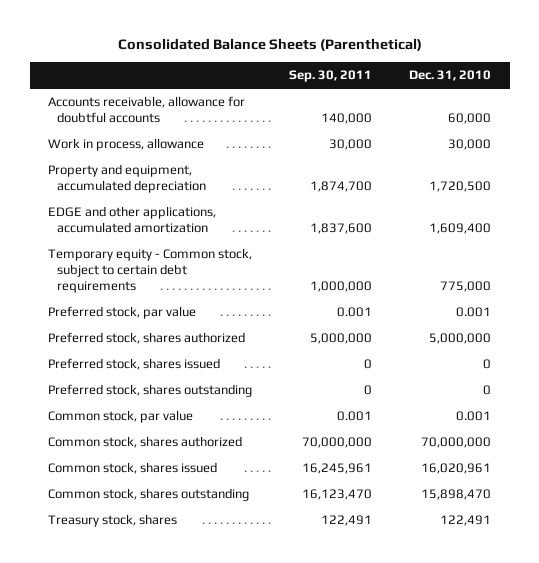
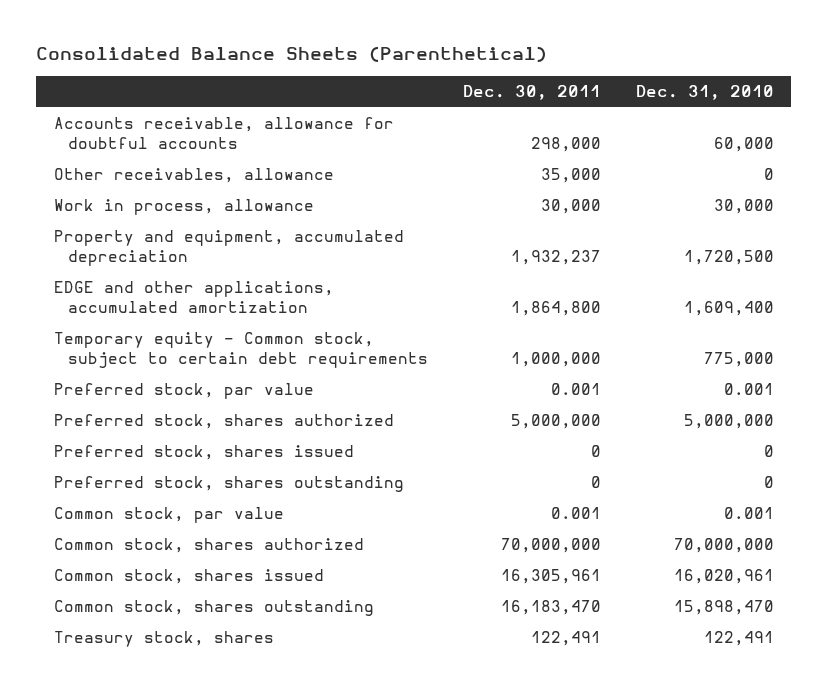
- | Sep. 30, 2011 | Dec. 31, 2010
+ | Dec. 30, 2011 | Dec. 31, 2010
+ Other receivables, allowance | 35,000 | 0

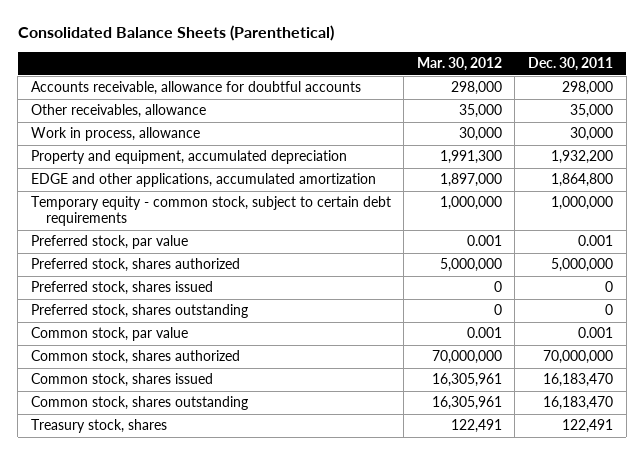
- | Dec. 30, 2011 | Dec. 31, 2010
+ | Mar. 30, 2012 | Dec. 30, 2011
- Property and equipment, accumulated depreciation | 1,932,237 | 1,720,500
+ Property and equipment, accumulated depreciation | 1,991,300 | 1,932,200
- Temporary equity - Common stock, subject to certain debt requirements | 1,000,000 | 775,000
+ Temporary equity - common stock, subject to certain debt requirements | 1,000,000 | 1,000,000
- Common stock, shares issued | 16,305,961 | 16,020,961
+ Common stock, shares issued | 16,305,961 | 16,183,470

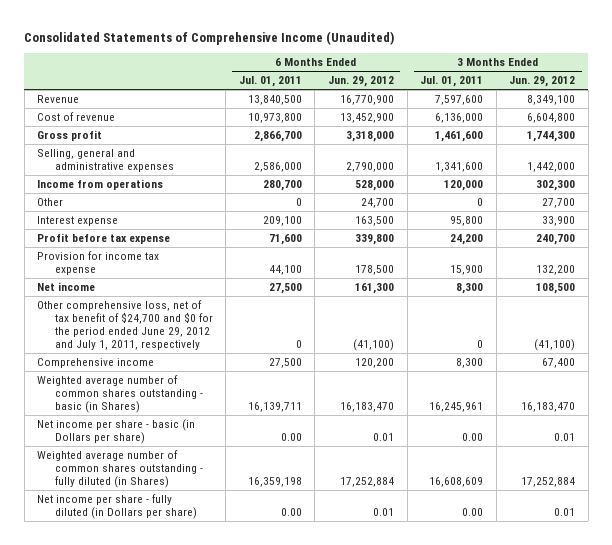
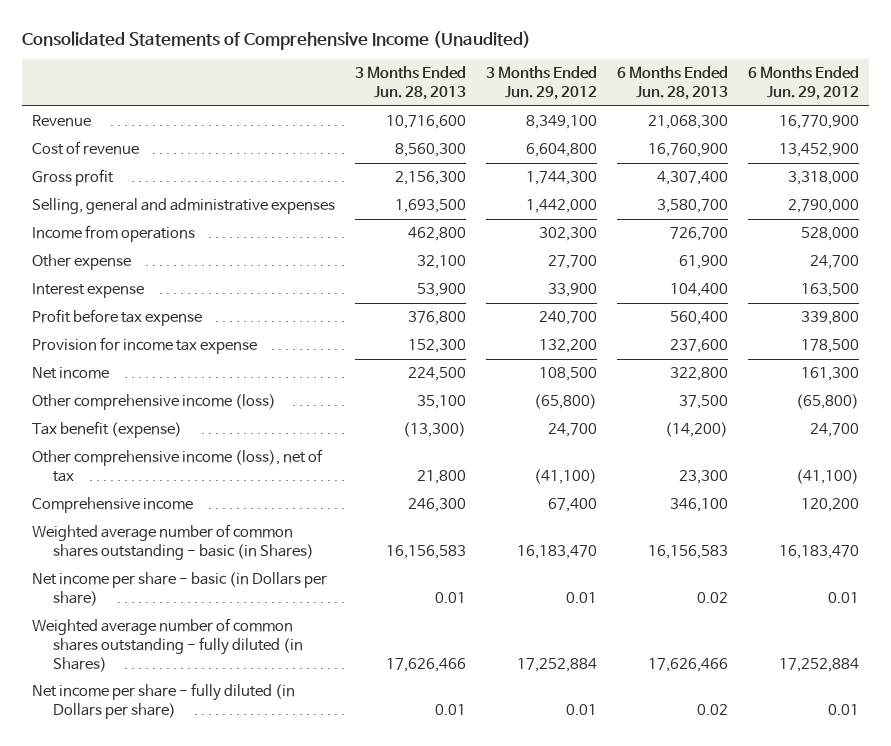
- | 6 Months Ended Jul. 01, 2011 | 6 Months Ended Jun. 29, 2012 | 3 Months Ended Jul. 01, 2011 | 3 Months Ended Jun. 29, 2012
+ | 3 Months Ended Jun. 28, 2013 | 3 Months Ended Jun. 29, 2012 | 6 Months Ended Jun. 28, 2013 | 6 Months Ended Jun. 29, 2012
- Other | 0 | 24,700 | 0 | 27,700
+ Other expense | 32,100 | 27,700 | 61,900 | 24,700
- Other comprehensive loss, net of tax benefit of $24,700 and $0 for the period ended June 29, 2012 and July 1, 2011, respectively | 0 | (41,100) | 0 | (41,100)
+ Other comprehensive income (loss) | 35,100 | (65,800) | 37,500 | (65,800)
+ Tax benefit (expense) | (13,300) | 24,700 | (14,200) | 24,700
+ Other comprehensive income (loss), net of tax | 21,800 | (41,100) | 23,300 | (41,100)

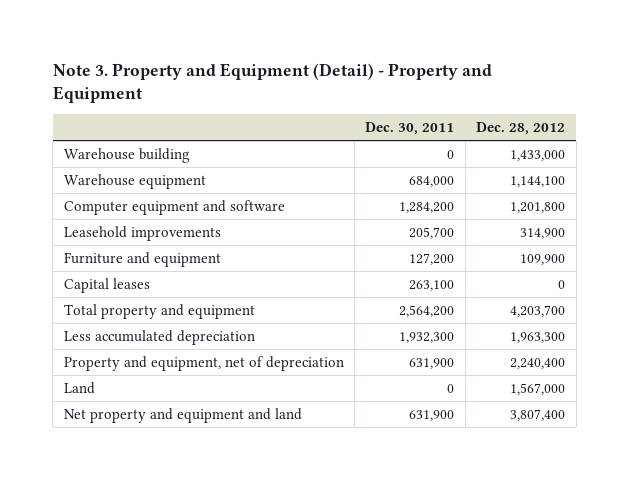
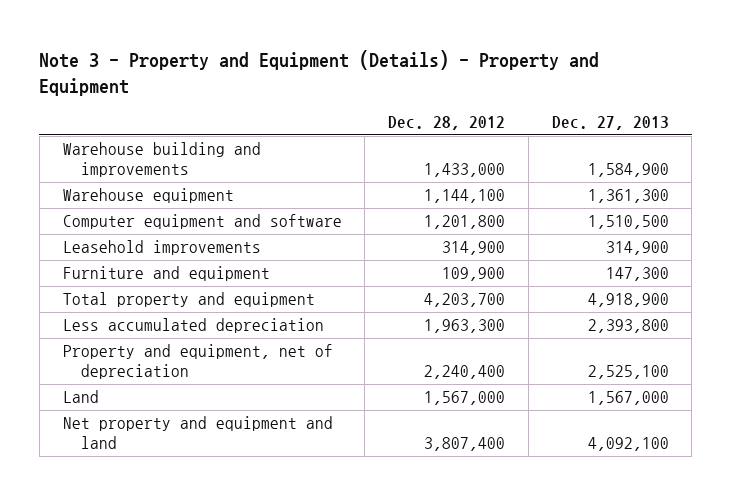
- Note 3. Property and Equipment (Detail) - Property and Equipment
+ Note 3 - Property and Equipment (Details) - Property and Equipment
- | Dec. 30, 2011 | Dec. 28, 2012
+ | Dec. 28, 2012 | Dec. 27, 2013
- Warehouse building | 0 | 1,433,000
+ Warehouse building and improvements | 1,433,000 | 1,584,900
- Capital leases | 263,100 | 0

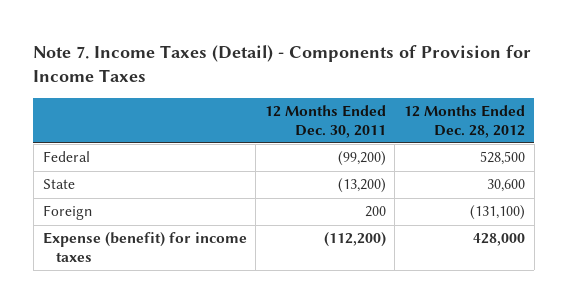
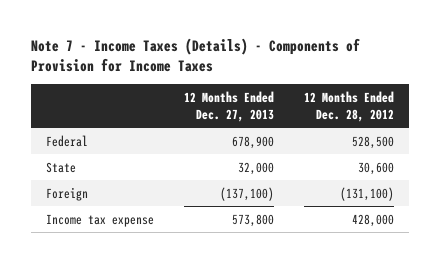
- Note 7. Income Taxes (Detail) - Components of Provision for Income Taxes
+ Note 7 - Income Taxes (Details) - Components of Provision for Income Taxes
- | 12 Months Ended Dec. 30, 2011 | 12 Months Ended Dec. 28, 2012
+ | 12 Months Ended Dec. 27, 2013 | 12 Months Ended Dec. 28, 2012
- Expense (benefit) for income taxes | (112,200) | 428,000
+ Income tax expense | 573,800 | 428,000

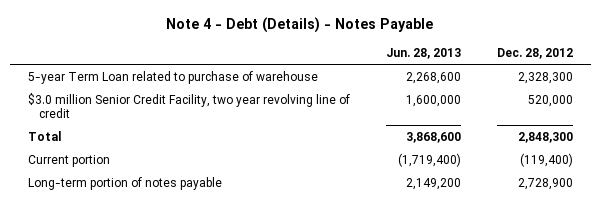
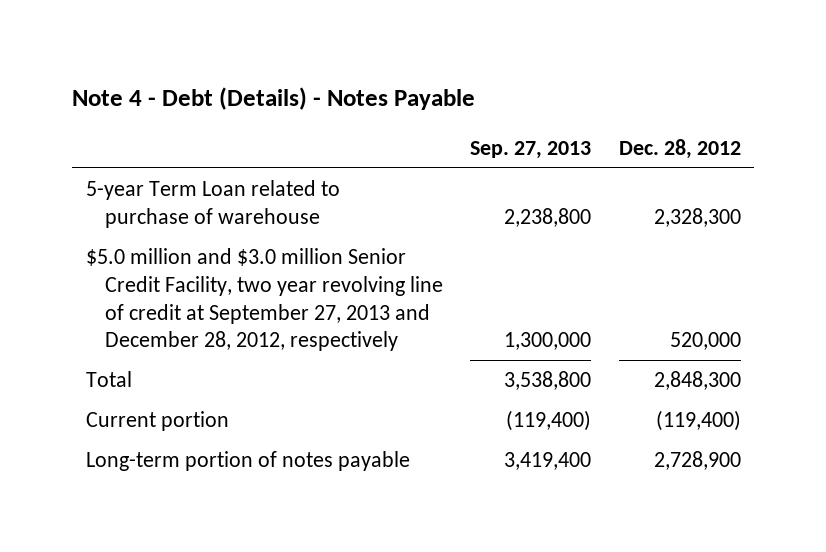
- | Jun. 28, 2013 | Dec. 28, 2012
+ | Sep. 27, 2013 | Dec. 28, 2012
- $3.0 million Senior Credit Facility, two year revolving line of credit | 1,600,000 | 520,000
+ $5.0 million and $3.0 million Senior Credit Facility, two year revolving line of credit at September 27, 2013 and December 28, 2012, respectively | 1,300,000 | 520,000

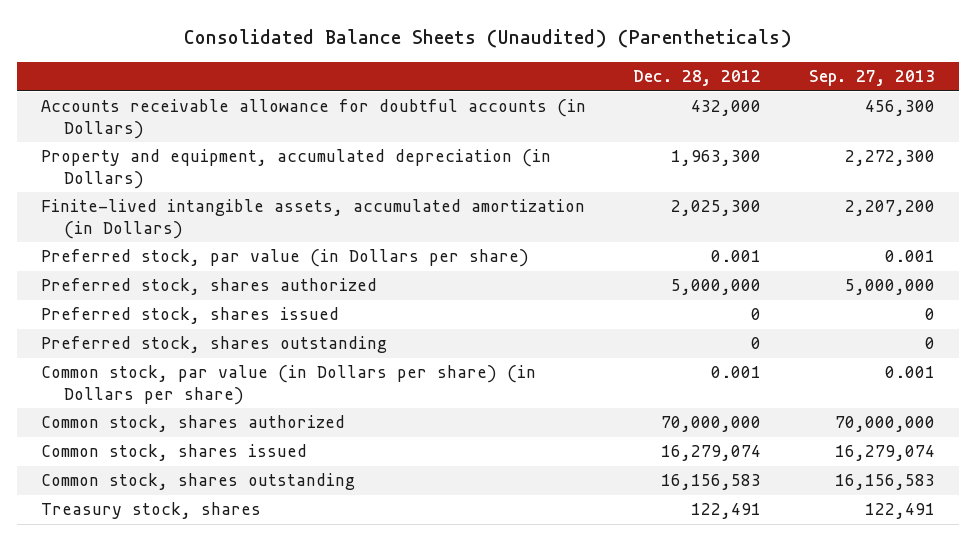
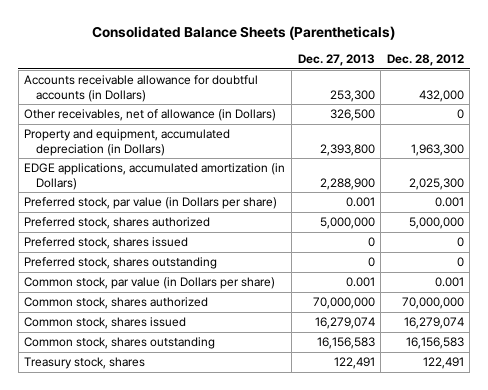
- Consolidated Balance Sheets (Unaudited) (Parentheticals)
+ Consolidated Balance Sheets (Parentheticals)
- | Dec. 28, 2012 | Sep. 27, 2013
+ | Dec. 27, 2013 | Dec. 28, 2012
+ Other receivables, net of allowance (in Dollars) | 326,500 | 0
- Finite-lived intangible assets, accumulated amortization (in Dollars) | 2,025,300 | 2,207,200
+ EDGE applications, accumulated amortization (in Dollars) | 2,288,900 | 2,025,300
- Common stock, par value (in Dollars per share) (in Dollars per share) | 0.001 | 0.001
+ Common stock, par value (in Dollars per share) | 0.001 | 0.001

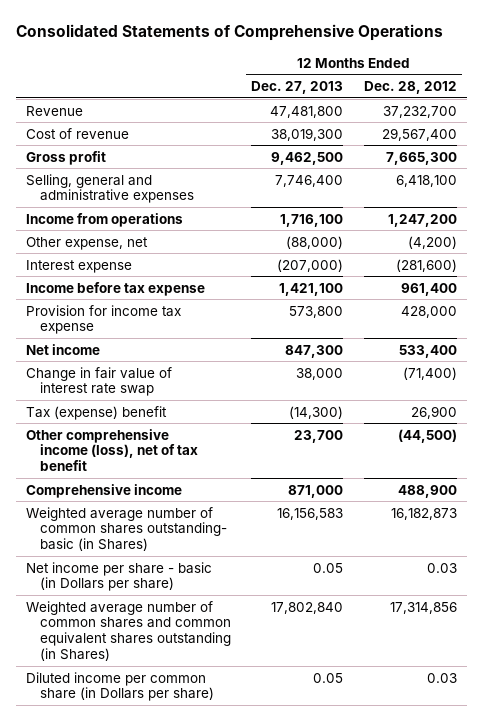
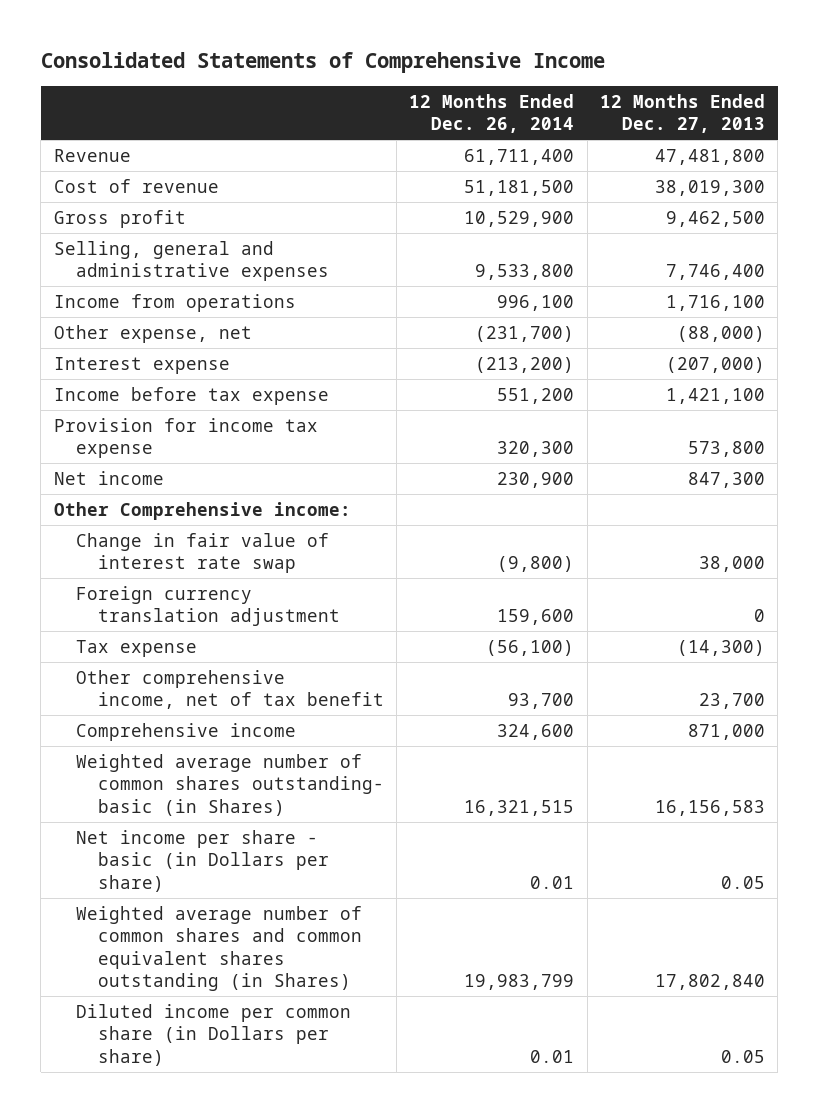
- Consolidated Statements of Comprehensive Operations
+ Consolidated Statements of Comprehensive Income
- | 12 Months Ended Dec. 27, 2013 | 12 Months Ended Dec. 28, 2012
+ | 12 Months Ended Dec. 26, 2014 | 12 Months Ended Dec. 27, 2013
+ Other Comprehensive income:
- Tax (expense) benefit | (14,300) | 26,900
- Other comprehensive income (loss), net of tax benefit | 23,700 | (44,500)
+ Foreign currency translation adjustment | 159,600 | 0
+ Tax expense | (56,100) | (14,300)
+ Other comprehensive income, net of tax benefit | 93,700 | 23,700

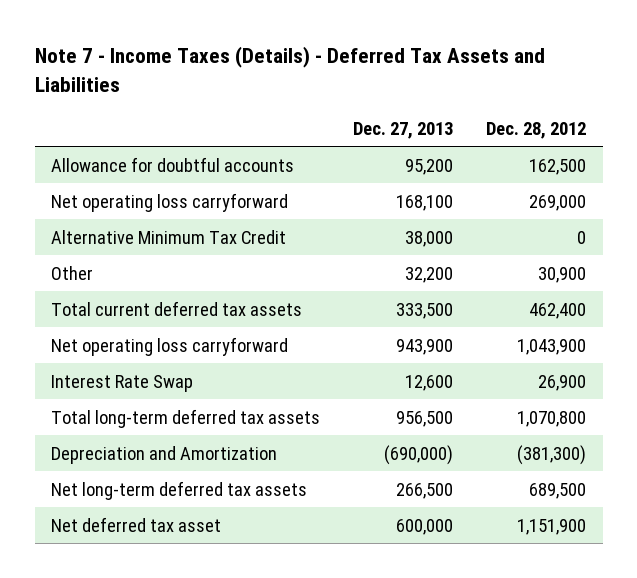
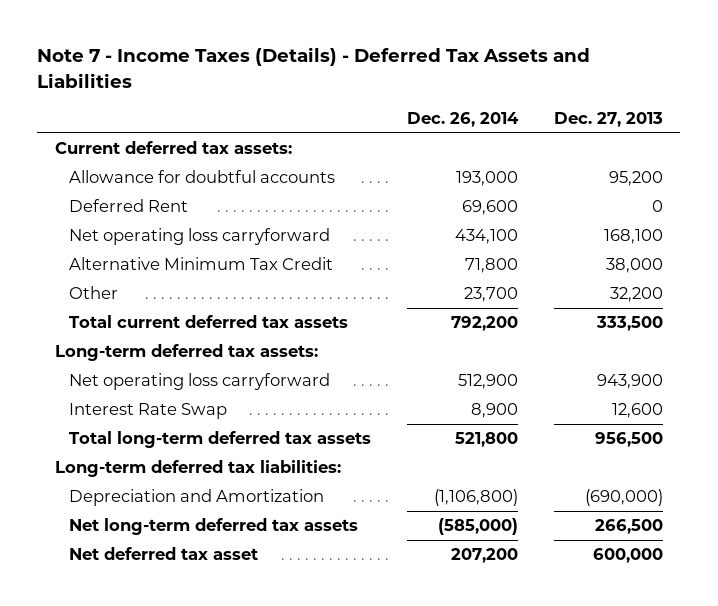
- | Dec. 27, 2013 | Dec. 28, 2012
+ | Dec. 26, 2014 | Dec. 27, 2013
+ Current deferred tax assets:
+ Deferred Rent | 69,600 | 0
+ Long-term deferred tax assets:
+ Long-term deferred tax liabilities:

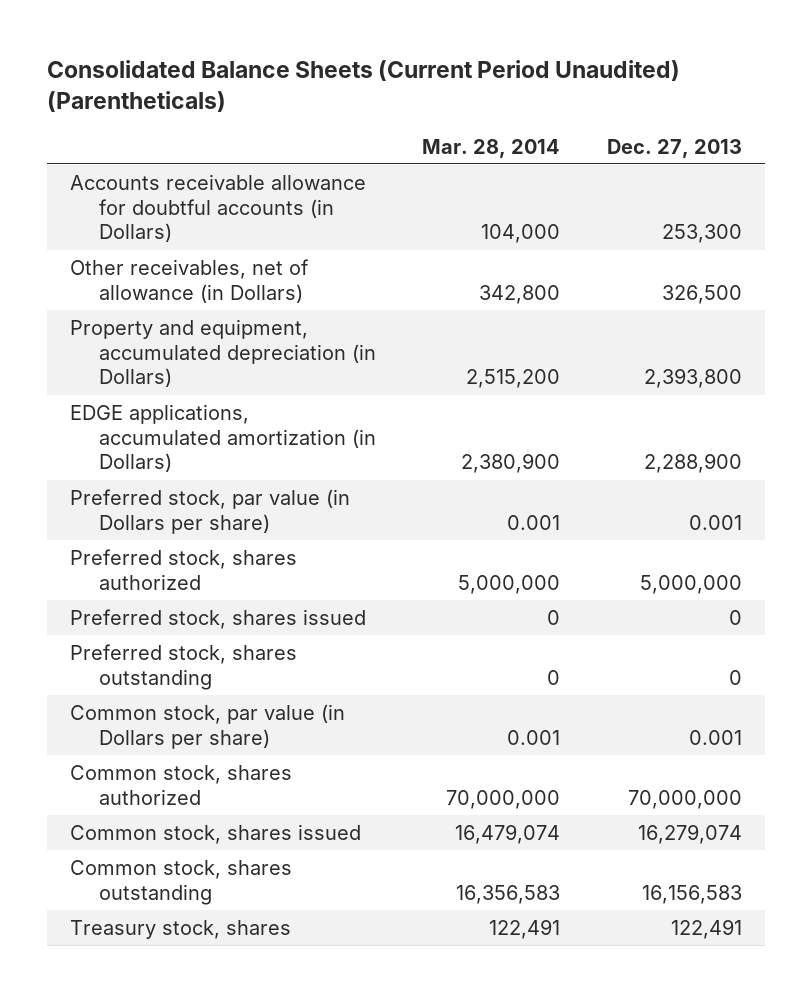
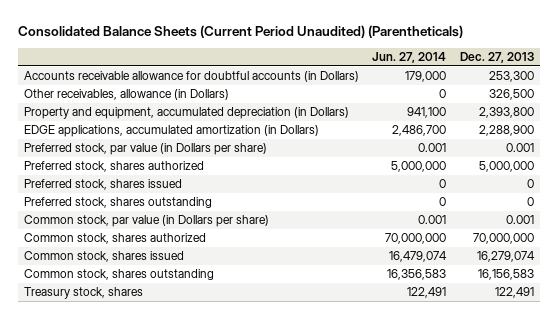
- | Mar. 28, 2014 | Dec. 27, 2013
+ | Jun. 27, 2014 | Dec. 27, 2013
- Other receivables, net of allowance (in Dollars) | 342,800 | 326,500
+ Other receivables, allowance (in Dollars) | 0 | 326,500

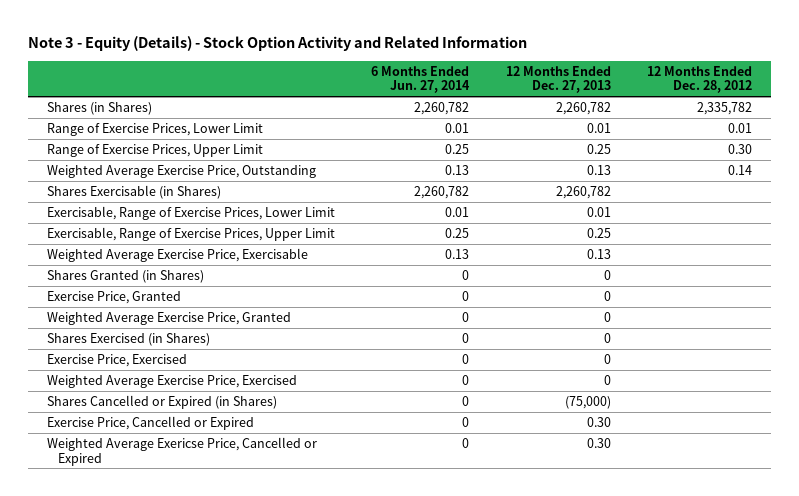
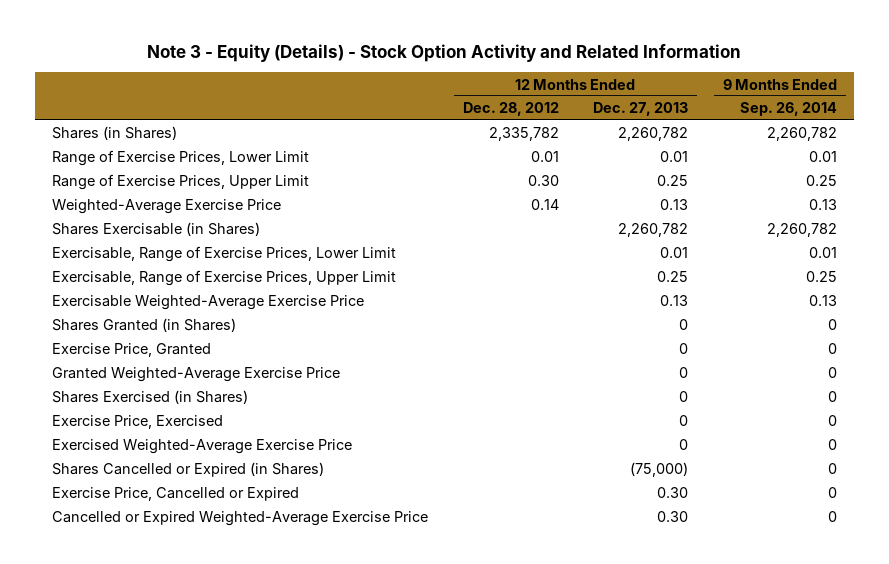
- | 6 Months Ended Jun. 27, 2014 | 12 Months Ended Dec. 27, 2013 | 12 Months Ended Dec. 28, 2012
+ | 12 Months Ended Dec. 28, 2012 | 12 Months Ended Dec. 27, 2013 | 9 Months Ended Sep. 26, 2014
- Weighted Average Exercise Price, Outstanding | 0.13 | 0.13 | 0.14
+ Weighted-Average Exercise Price | 0.14 | 0.13 | 0.13
- Weighted Average Exercise Price, Exercisable | 0.13 | 0.13 |
+ Exercisable Weighted-Average Exercise Price | | 0.13 | 0.13
- Weighted Average Exercise Price, Granted | 0 | 0 |
+ Granted Weighted-Average Exercise Price | | 0 | 0
- Weighted Average Exercise Price, Exercised | 0 | 0 |
+ Exercised Weighted-Average Exercise Price | | 0 | 0
- Weighted Average Exericse Price, Cancelled or Expired | 0 | 0.30 |
+ Cancelled or Expired Weighted-Average Exercise Price | | 0.30 | 0

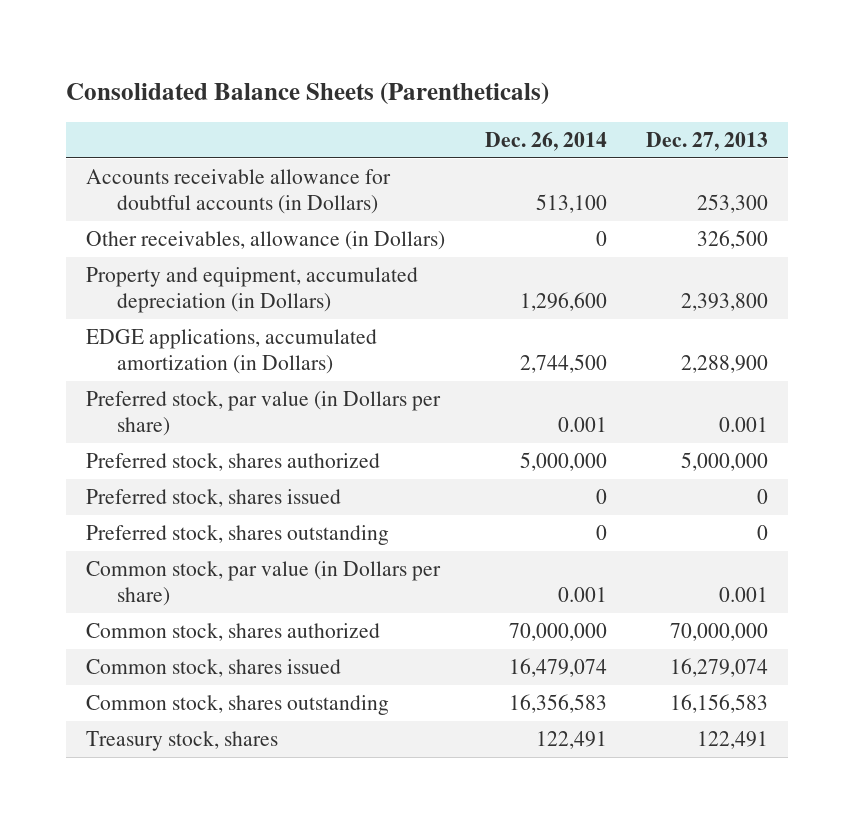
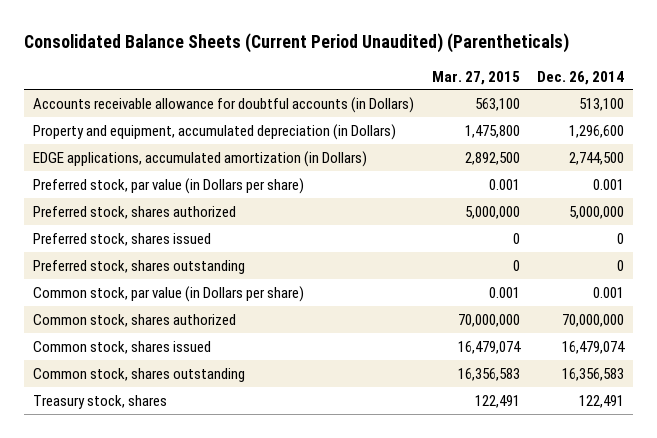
- Consolidated Balance Sheets (Parentheticals)
+ Consolidated Balance Sheets (Current Period Unaudited) (Parentheticals)
- | Dec. 26, 2014 | Dec. 27, 2013
+ | Mar. 27, 2015 | Dec. 26, 2014
- Other receivables, allowance (in Dollars) | 0 | 326,500

